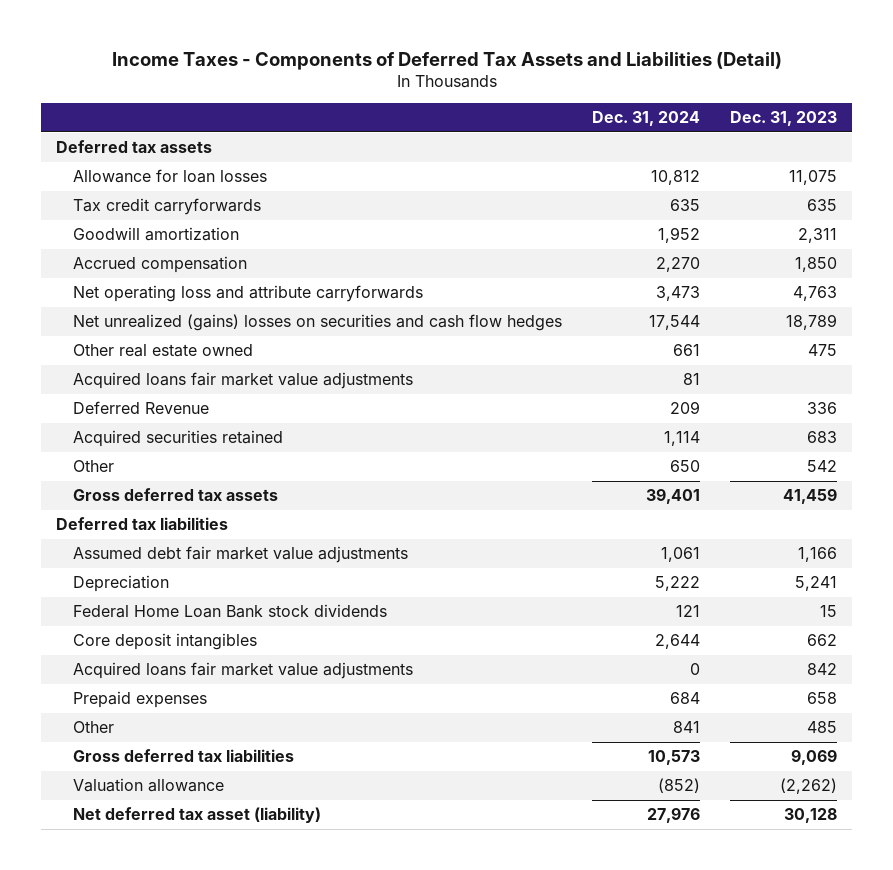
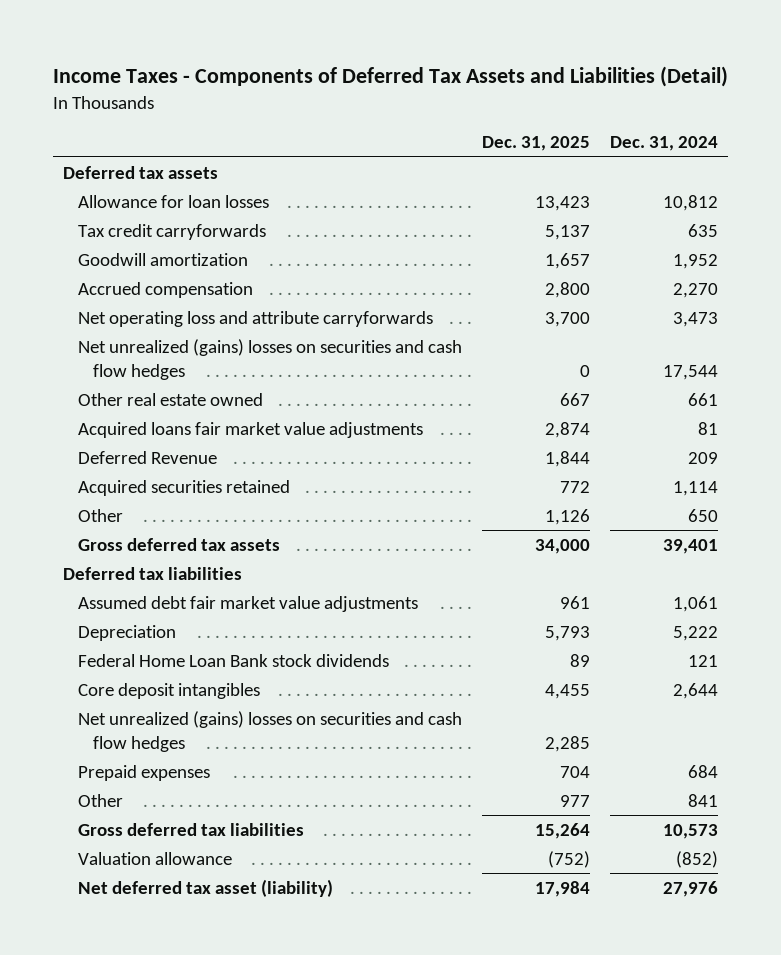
- | Dec. 31, 2024 | Dec. 31, 2023
+ | Dec. 31, 2025 | Dec. 31, 2024
- Acquired loans fair market value adjustments | 0 | 842
+ Net unrealized (gains) losses on securities and cash flow hedges | 2,285 |

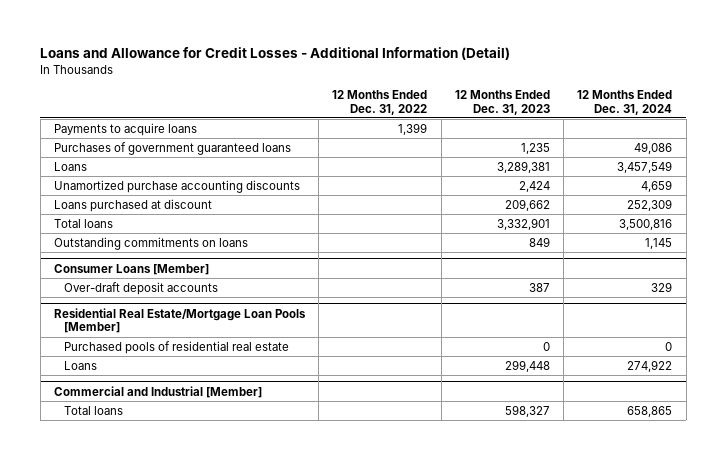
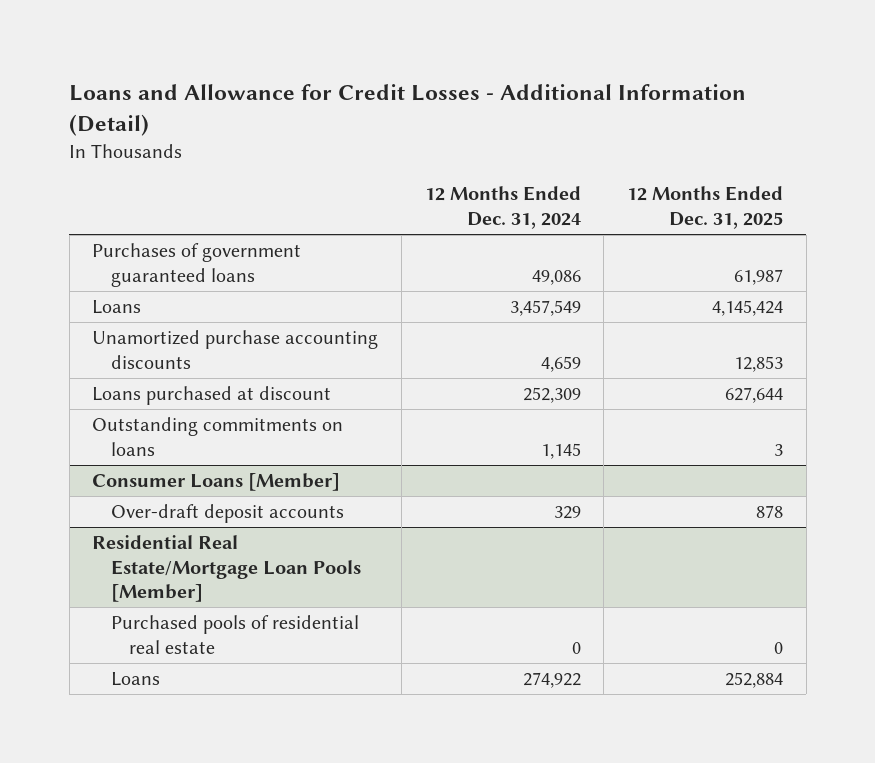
- | 12 Months Ended Dec. 31, 2022 | 12 Months Ended Dec. 31, 2023 | 12 Months Ended Dec. 31, 2024
+ | 12 Months Ended Dec. 31, 2024 | 12 Months Ended Dec. 31, 2025
- Payments to acquire loans | 1,399 | |
- Total loans | | 3,332,901 | 3,500,816
- Commercial and Industrial [Member]
- Total loans | | 598,327 | 658,865

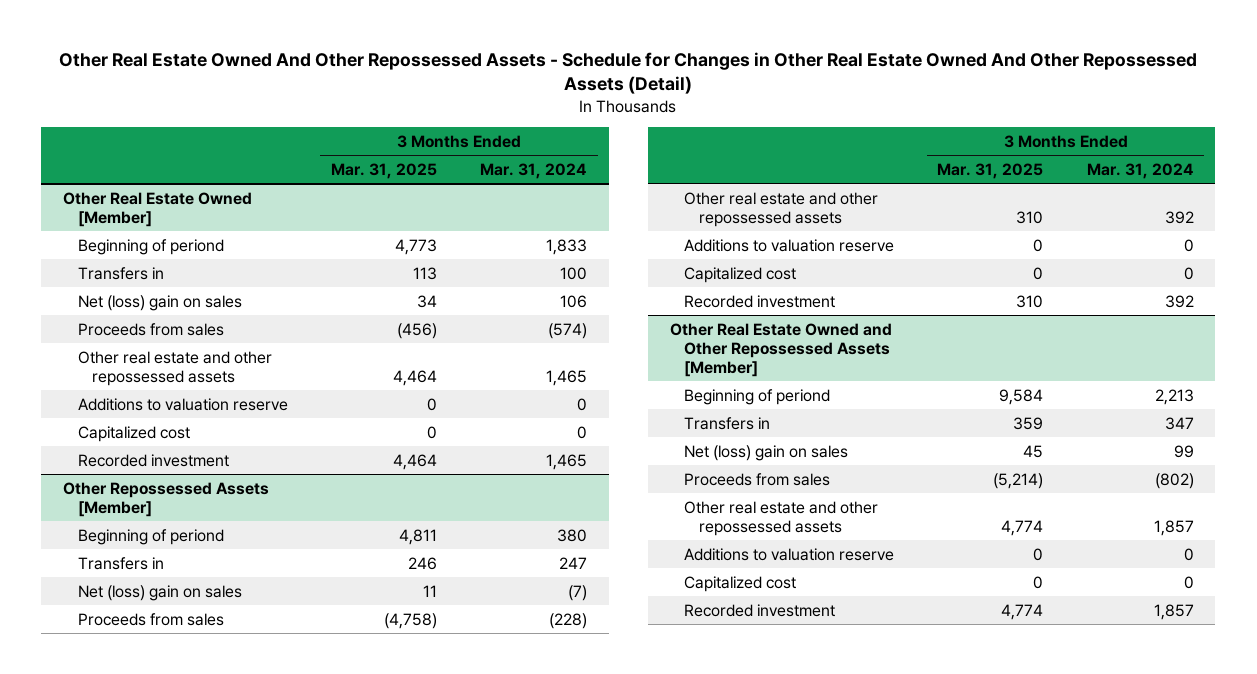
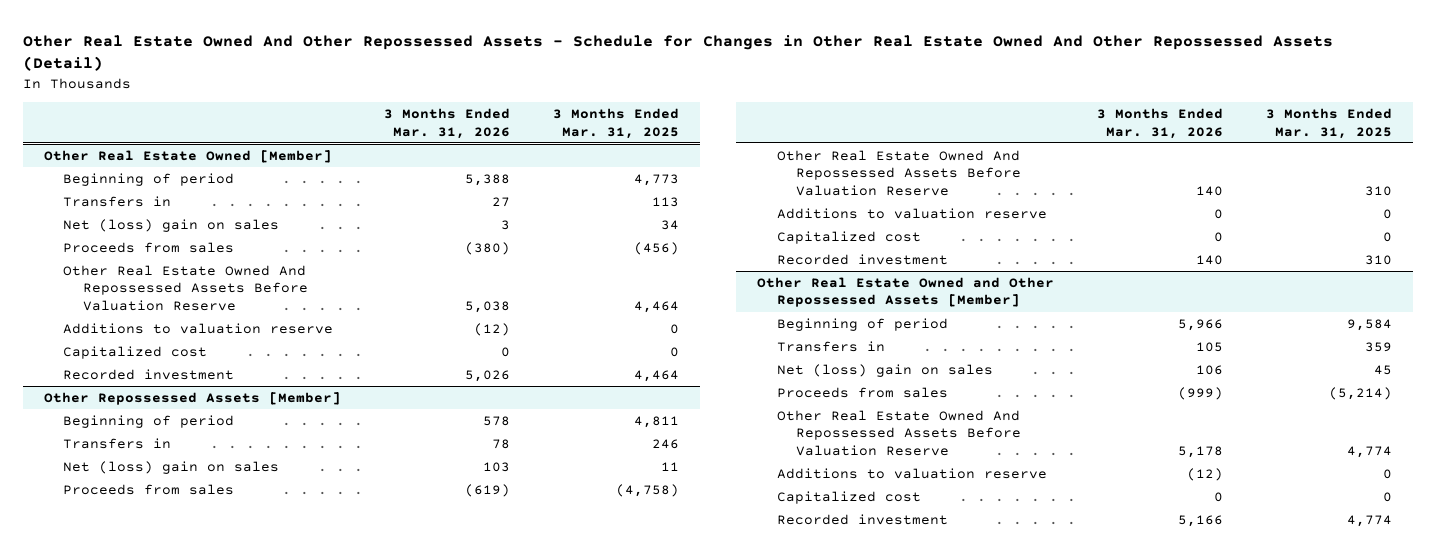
- | 3 Months Ended Mar. 31, 2025 | 3 Months Ended Mar. 31, 2024
+ | 3 Months Ended Mar. 31, 2026 | 3 Months Ended Mar. 31, 2025
@ Other Real Estate Owned [Member]
- Beginning of periond | 4,773 | 1,833
+ Beginning of period | 5,388 | 4,773
- Other real estate and other repossessed assets | 4,464 | 1,465
+ Other Real Estate Owned And Repossessed Assets Before Valuation Reserve | 5,038 | 4,464
@ Other Repossessed Assets [Member]
- Beginning of periond | 4,811 | 380
+ Beginning of period | 578 | 4,811
- Other real estate and other repossessed assets | 310 | 392
+ Other Real Estate Owned And Repossessed Assets Before Valuation Reserve | 140 | 310
@ Other Real Estate Owned and Other Repossessed Assets [Member]
- Beginning of periond | 9,584 | 2,213
+ Beginning of period | 5,966 | 9,584
- Other real estate and other repossessed assets | 4,774 | 1,857
+ Other Real Estate Owned And Repossessed Assets Before Valuation Reserve | 5,178 | 4,774

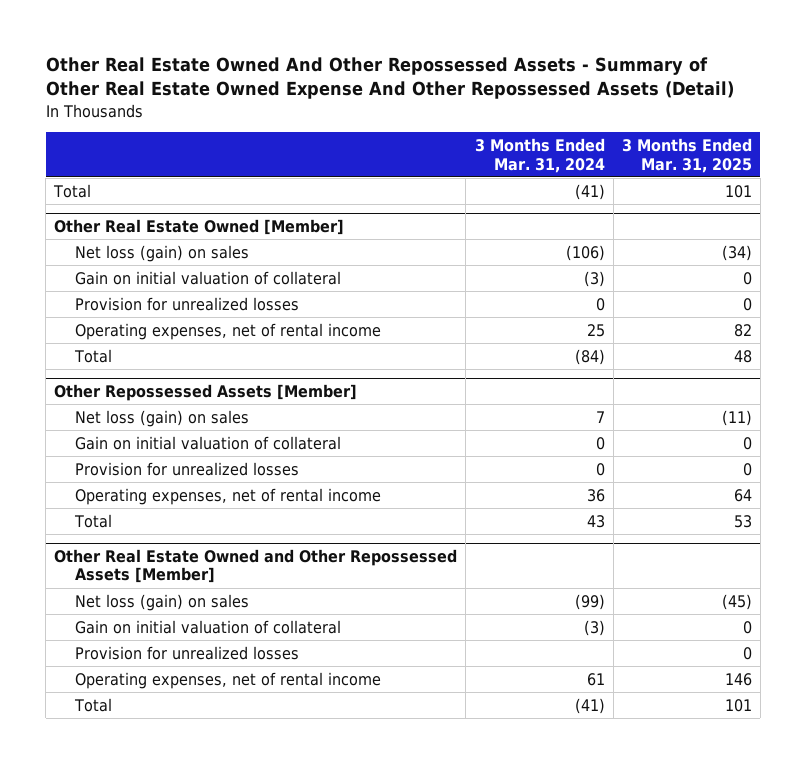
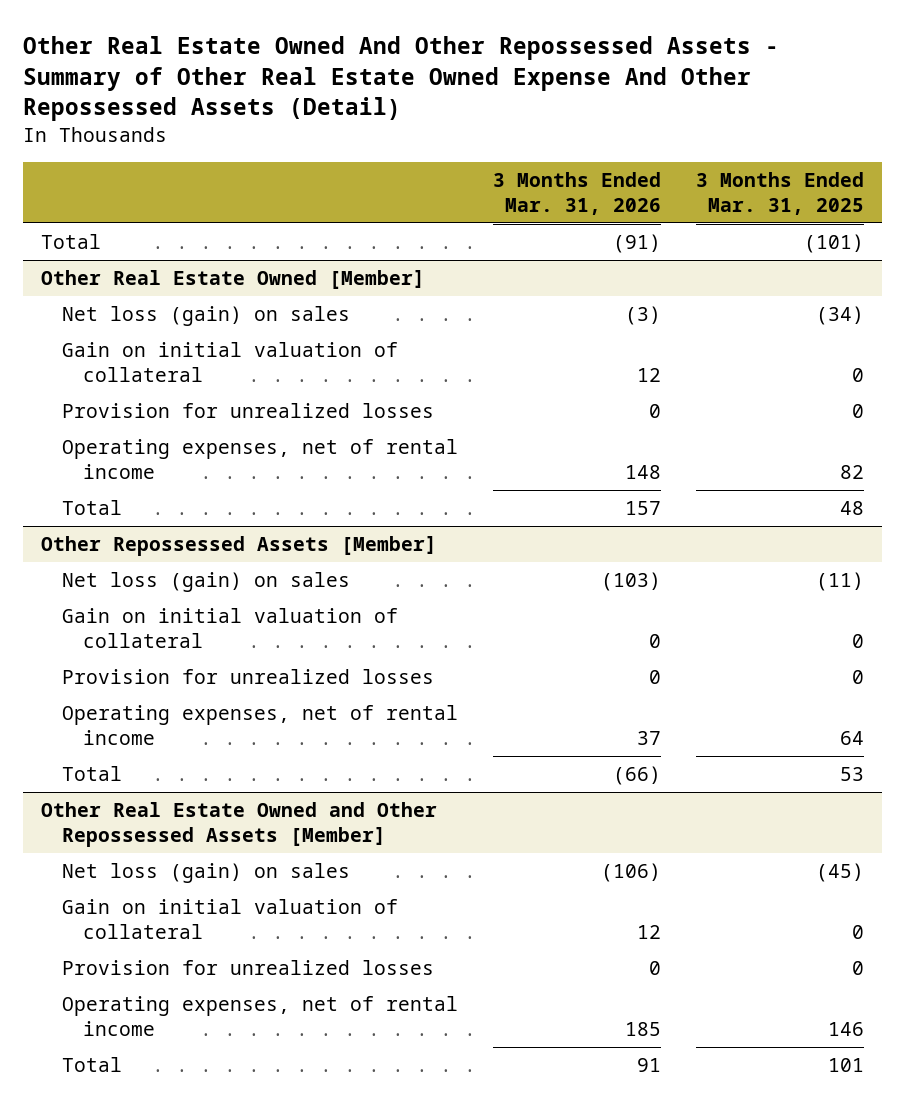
- | 3 Months Ended Mar. 31, 2024 | 3 Months Ended Mar. 31, 2025
+ | 3 Months Ended Mar. 31, 2026 | 3 Months Ended Mar. 31, 2025
- Total | (41) | 101
+ Total | (91) | (101)

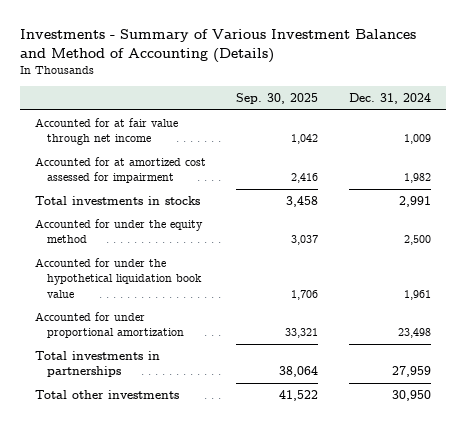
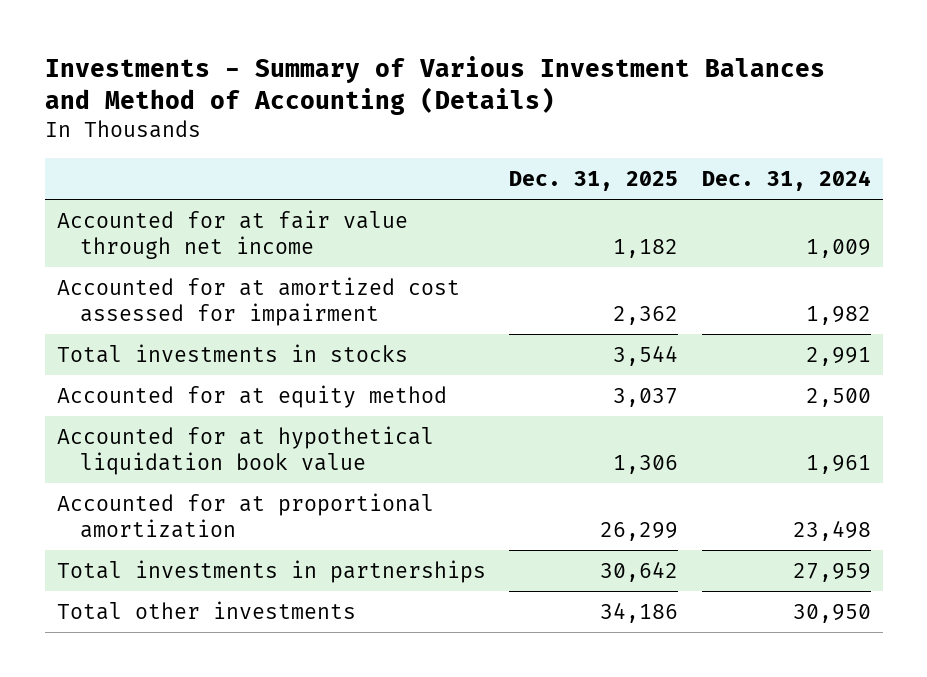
- | Sep. 30, 2025 | Dec. 31, 2024
+ | Dec. 31, 2025 | Dec. 31, 2024
- Accounted for under the equity method | 3,037 | 2,500
- Accounted for under the hypothetical liquidation book value | 1,706 | 1,961
- Accounted for under proportional amortization | 33,321 | 23,498
+ Accounted for at equity method | 3,037 | 2,500
+ Accounted for at hypothetical liquidation book value | 1,306 | 1,961
+ Accounted for at proportional amortization | 26,299 | 23,498

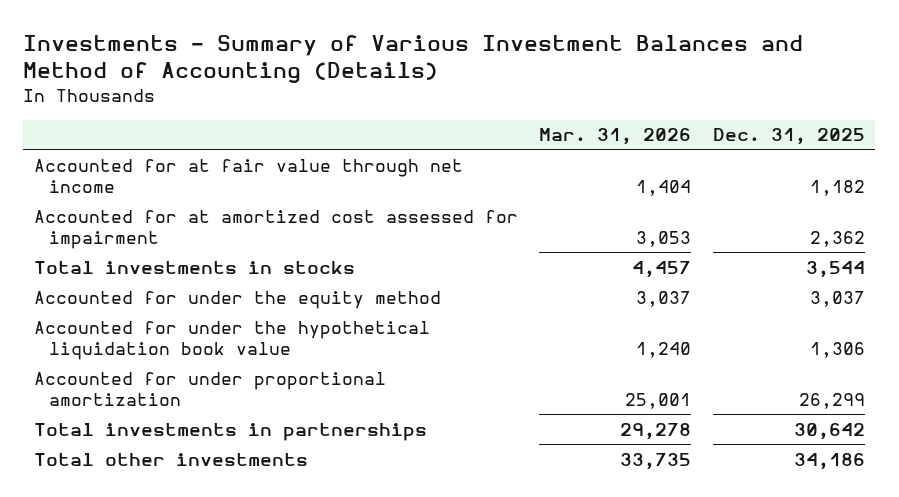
- | Dec. 31, 2025 | Dec. 31, 2024
+ | Mar. 31, 2026 | Dec. 31, 2025
- Accounted for at equity method | 3,037 | 2,500
- Accounted for at hypothetical liquidation book value | 1,306 | 1,961
- Accounted for at proportional amortization | 26,299 | 23,498
+ Accounted for under the equity method | 3,037 | 3,037
+ Accounted for under the hypothetical liquidation book value | 1,240 | 1,306
+ Accounted for under proportional amortization | 25,001 | 26,299

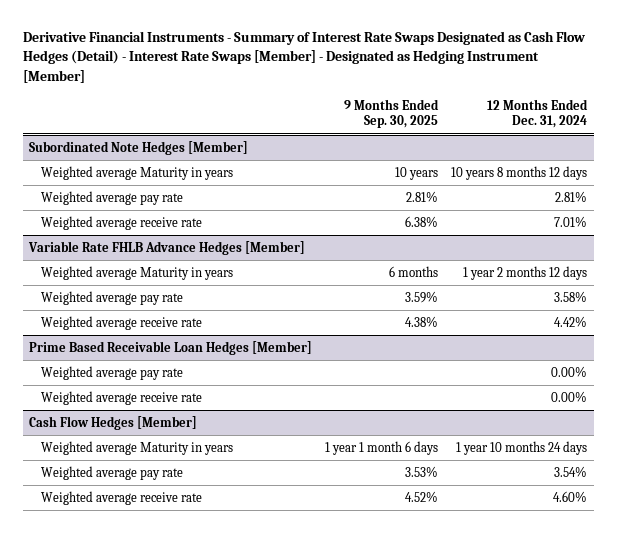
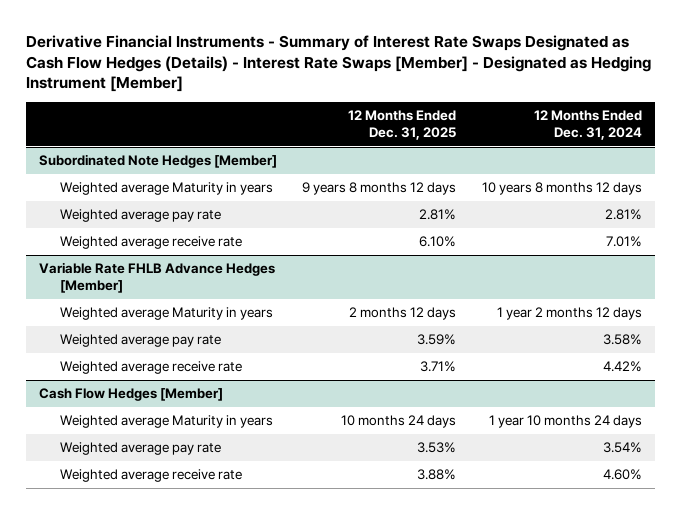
- Derivative Financial Instruments - Summary of Interest Rate Swaps Designated as Cash Flow Hedges (Detail) - Interest Rate Swaps [Member] - Designated as Hedging Instrument [Member]
+ Derivative Financial Instruments - Summary of Interest Rate Swaps Designated as Cash Flow Hedges (Details) - Interest Rate Swaps [Member] - Designated as Hedging Instrument [Member]
- | 9 Months Ended Sep. 30, 2025 | 12 Months Ended Dec. 31, 2024
+ | 12 Months Ended Dec. 31, 2025 | 12 Months Ended Dec. 31, 2024
- Prime Based Receivable Loan Hedges [Member]
- Weighted average pay rate | | 0.00%
- Weighted average receive rate | | 0.00%

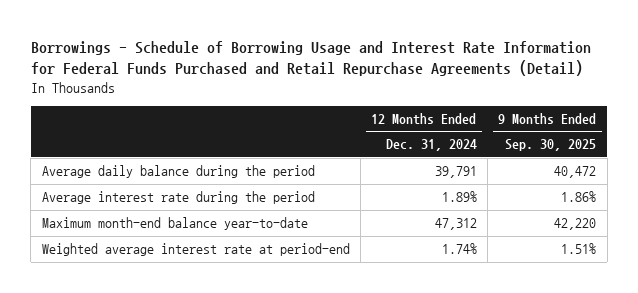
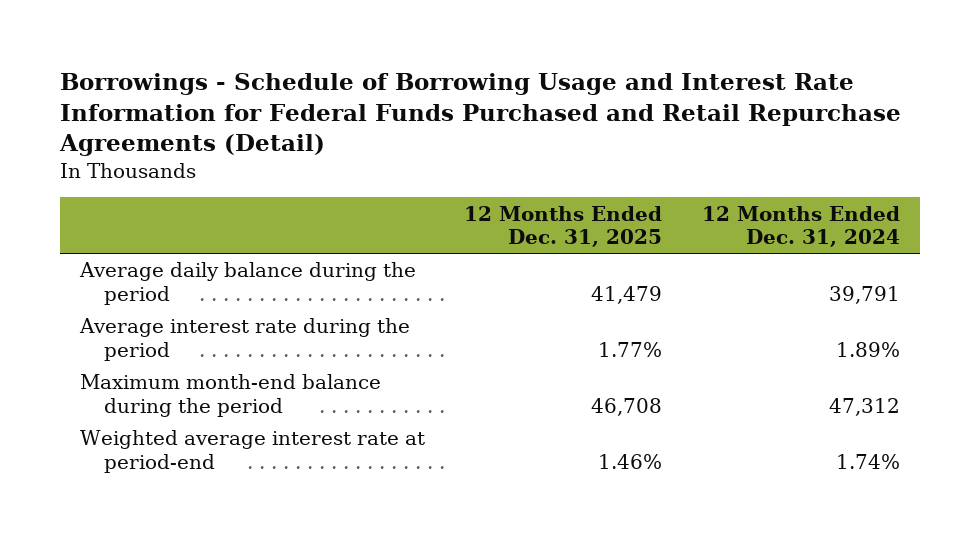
- | 12 Months Ended Dec. 31, 2024 | 9 Months Ended Sep. 30, 2025
+ | 12 Months Ended Dec. 31, 2025 | 12 Months Ended Dec. 31, 2024
- Maximum month-end balance year-to-date | 47,312 | 42,220
+ Maximum month-end balance during the period | 46,708 | 47,312

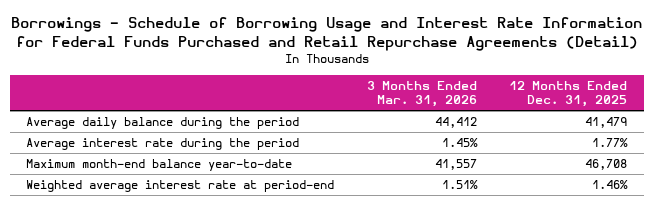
- | 12 Months Ended Dec. 31, 2025 | 12 Months Ended Dec. 31, 2024
+ | 3 Months Ended Mar. 31, 2026 | 12 Months Ended Dec. 31, 2025
- Maximum month-end balance during the period | 46,708 | 47,312
+ Maximum month-end balance year-to-date | 41,557 | 46,708

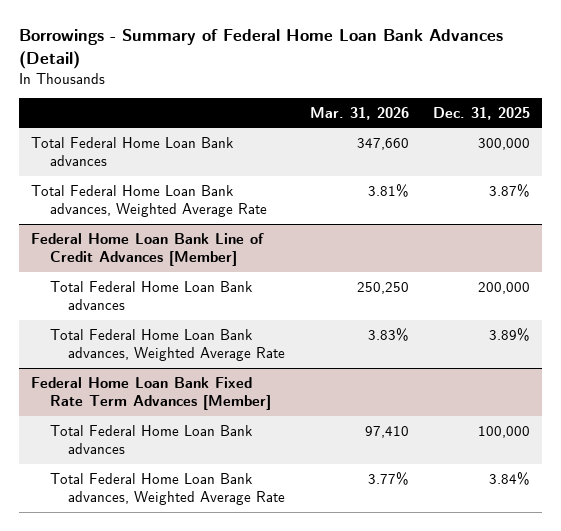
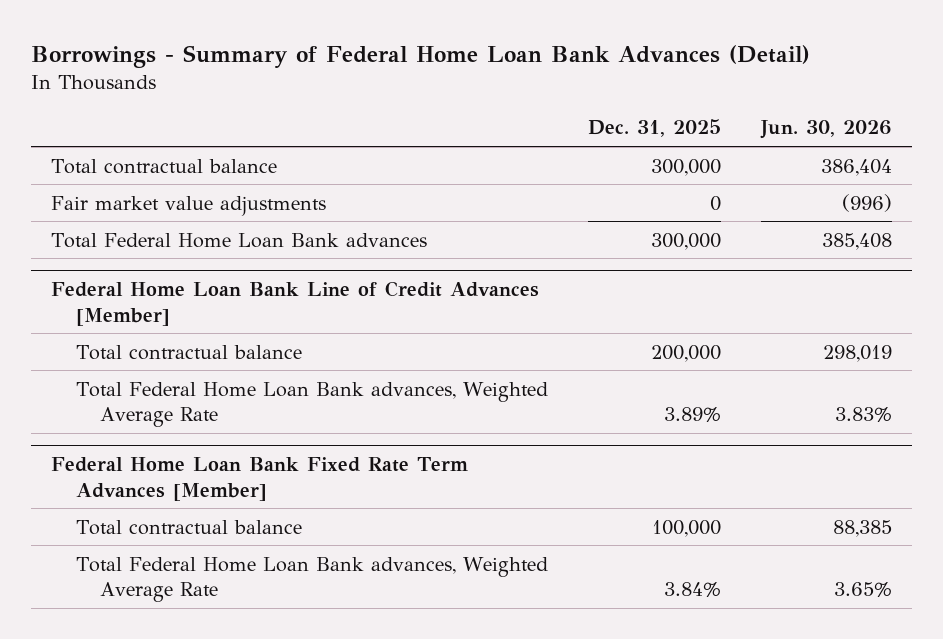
- | Mar. 31, 2026 | Dec. 31, 2025
+ | Dec. 31, 2025 | Jun. 30, 2026
+ Total contractual balance | 300,000 | 386,404
+ Fair market value adjustments | 0 | (996)
- Total Federal Home Loan Bank advances, Weighted Average Rate | 3.81% | 3.87%
@ Federal Home Loan Bank Line of Credit Advances [Member]
- Total Federal Home Loan Bank advances | 250,250 | 200,000
+ Total contractual balance | 200,000 | 298,019
@ Federal Home Loan Bank Fixed Rate Term Advances [Member]
- Total Federal Home Loan Bank advances | 97,410 | 100,000
+ Total contractual balance | 100,000 | 88,385

